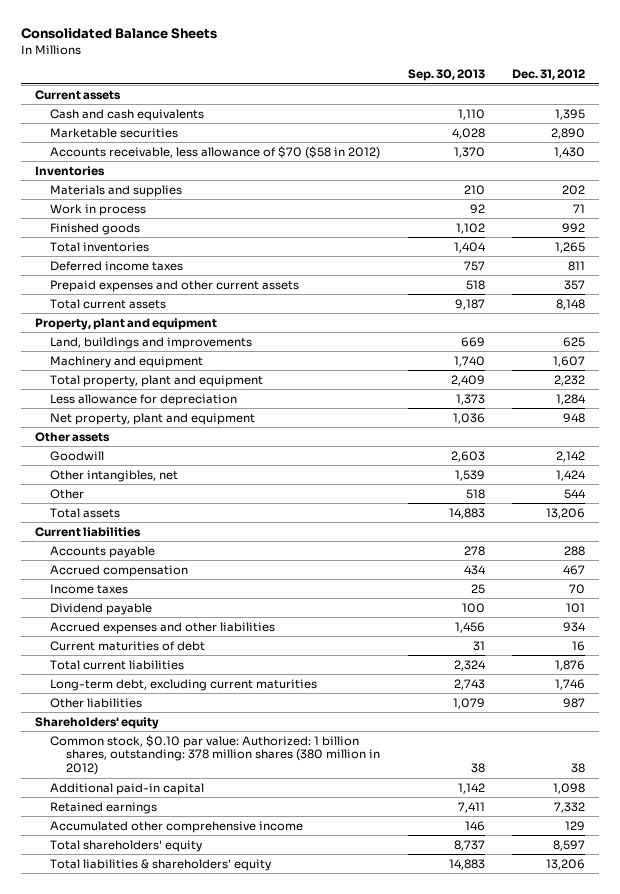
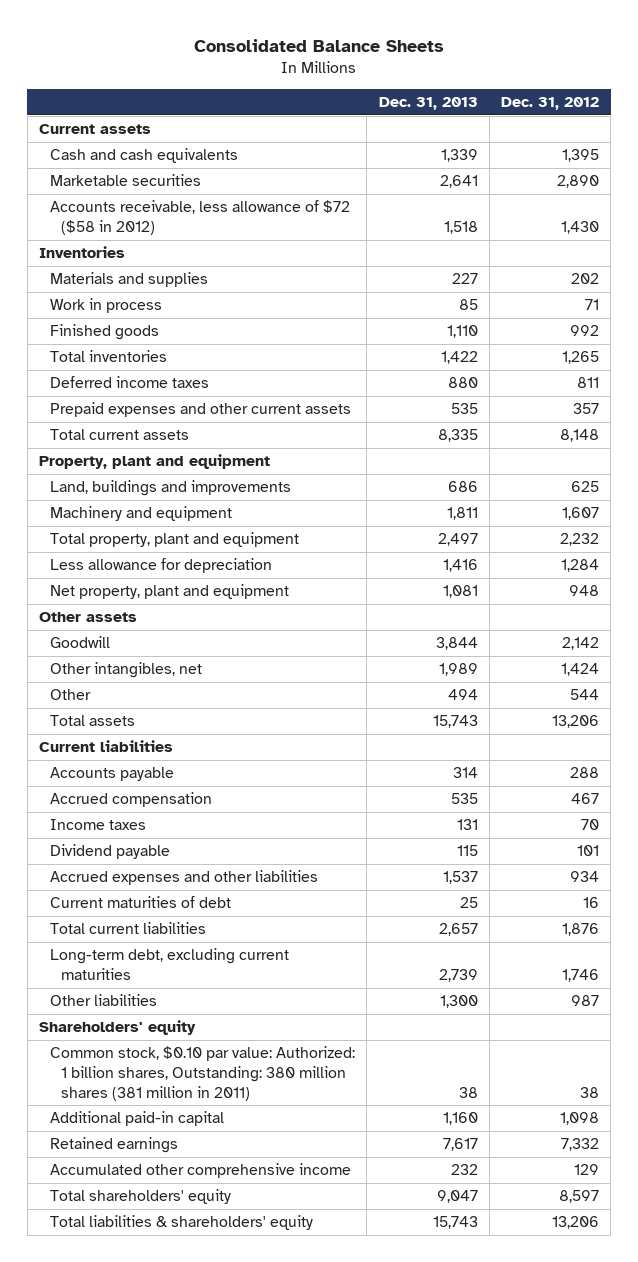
- | Sep. 30, 2013 | Dec. 31, 2012
+ | Dec. 31, 2013 | Dec. 31, 2012
- Accounts receivable, less allowance of $70 ($58 in 2012) | 1,370 | 1,430
+ Accounts receivable, less allowance of $72 ($58 in 2012) | 1,518 | 1,430
- Common stock, $0.10 par value: Authorized: 1 billion shares, outstanding: 378 million shares (380 million in 2012) | 38 | 38
+ Common stock, $0.10 par value: Authorized: 1 billion shares, Outstanding: 380 million shares (381 million in 2011) | 38 | 38

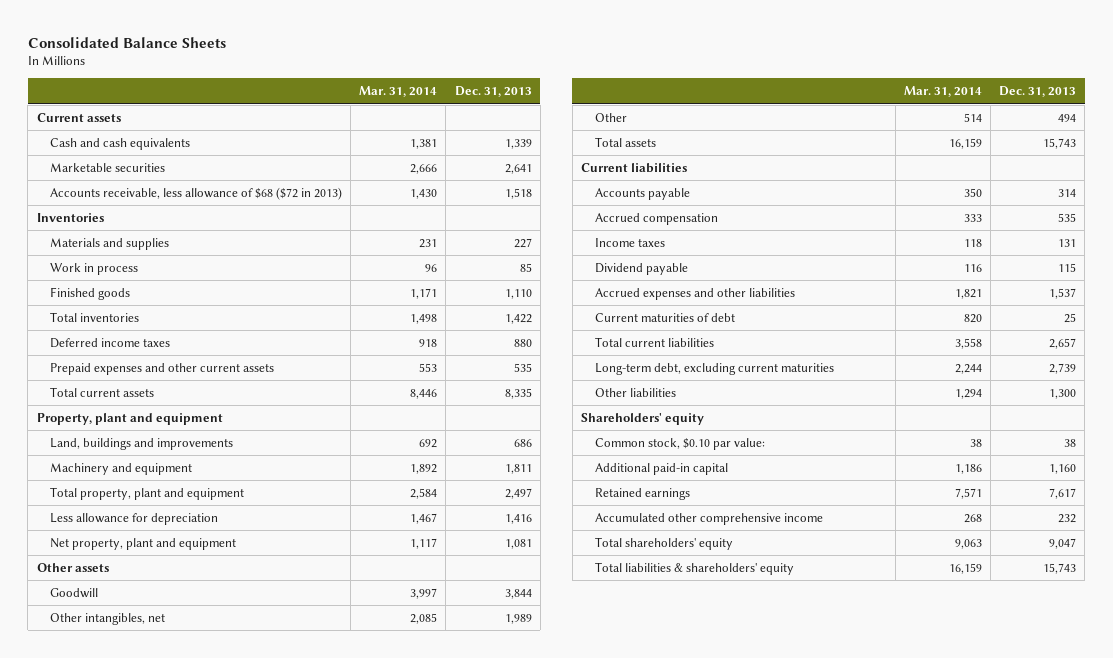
- | Dec. 31, 2013 | Dec. 31, 2012
+ | Mar. 31, 2014 | Dec. 31, 2013
- Accounts receivable, less allowance of $72 ($58 in 2012) | 1,518 | 1,430
+ Accounts receivable, less allowance of $68 ($72 in 2013) | 1,430 | 1,518
- Common stock, $0.10 par value: Authorized: 1 billion shares, Outstanding: 380 million shares (381 million in 2011) | 38 | 38
+ Common stock, $0.10 par value: | 38 | 38

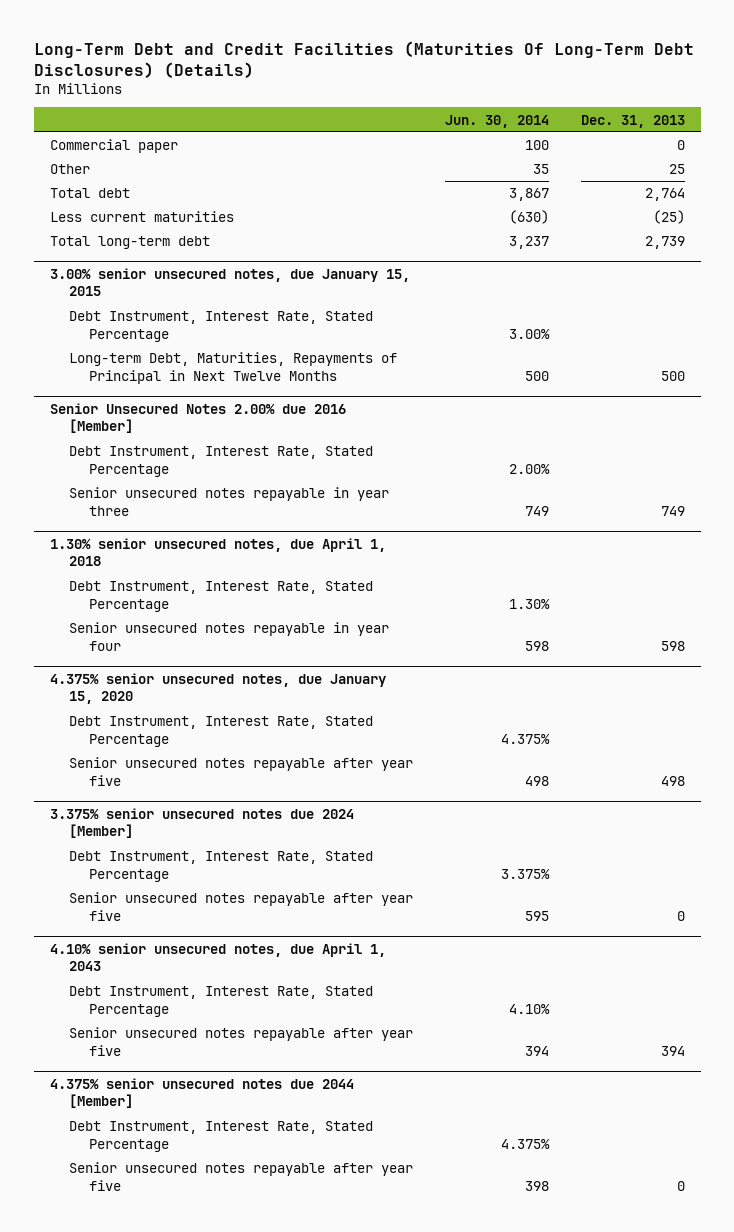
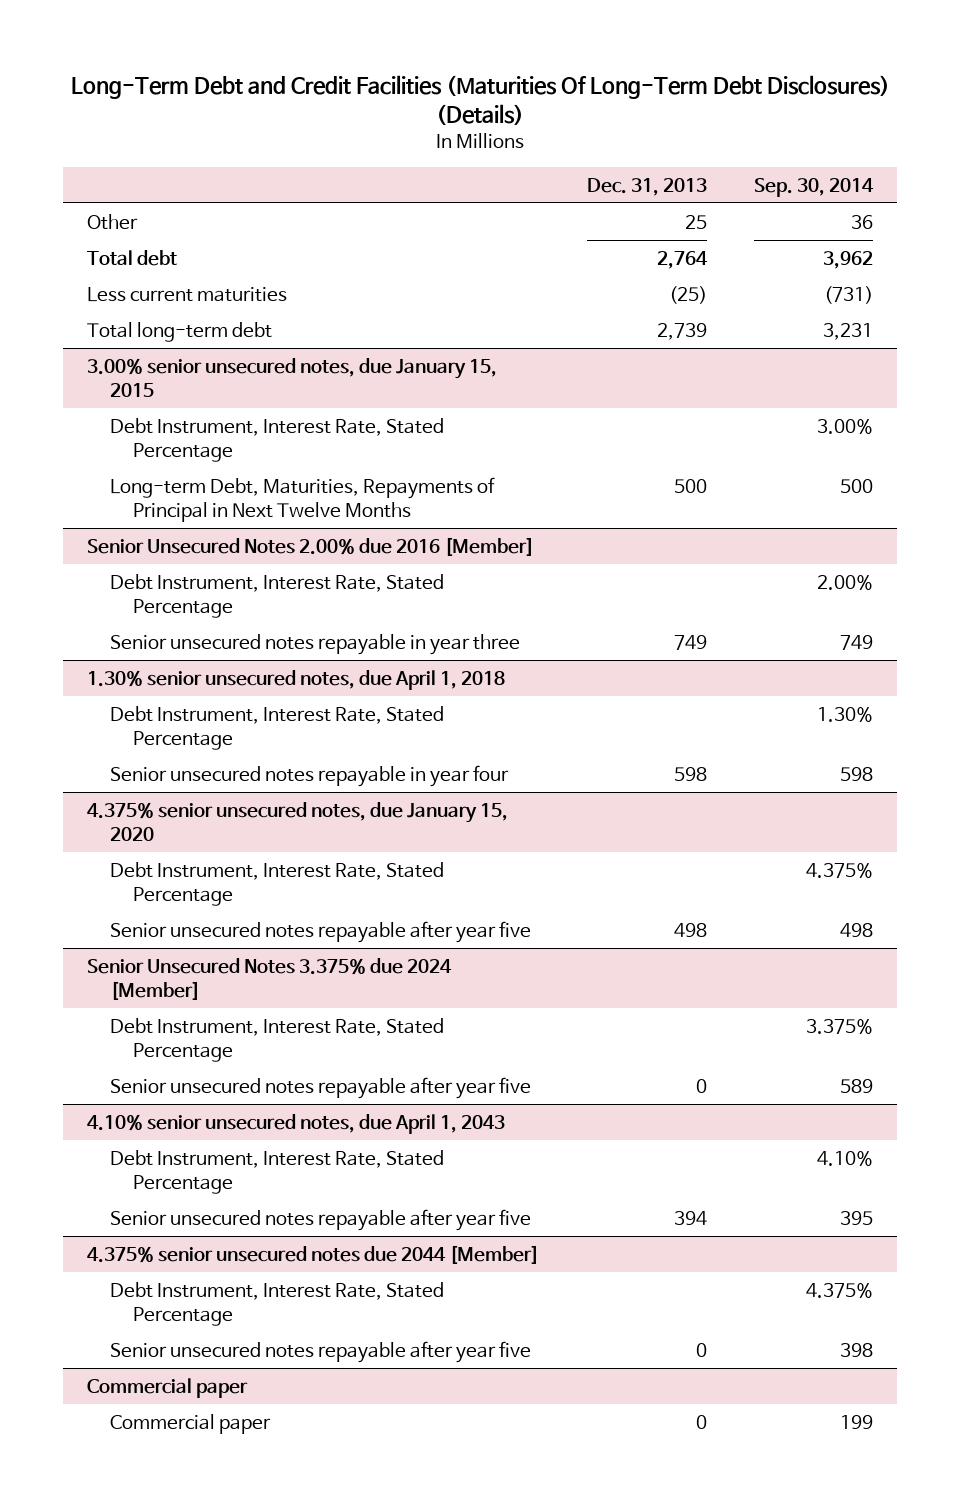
- | Jun. 30, 2014 | Dec. 31, 2013
+ | Dec. 31, 2013 | Sep. 30, 2014
- Commercial paper | 100 | 0
- 3.375% senior unsecured notes due 2024 [Member]
+ Senior Unsecured Notes 3.375% due 2024 [Member]
+ Commercial paper
+ Commercial paper | 0 | 199

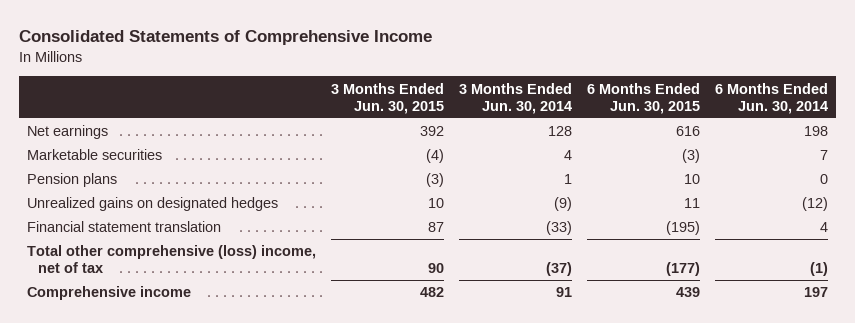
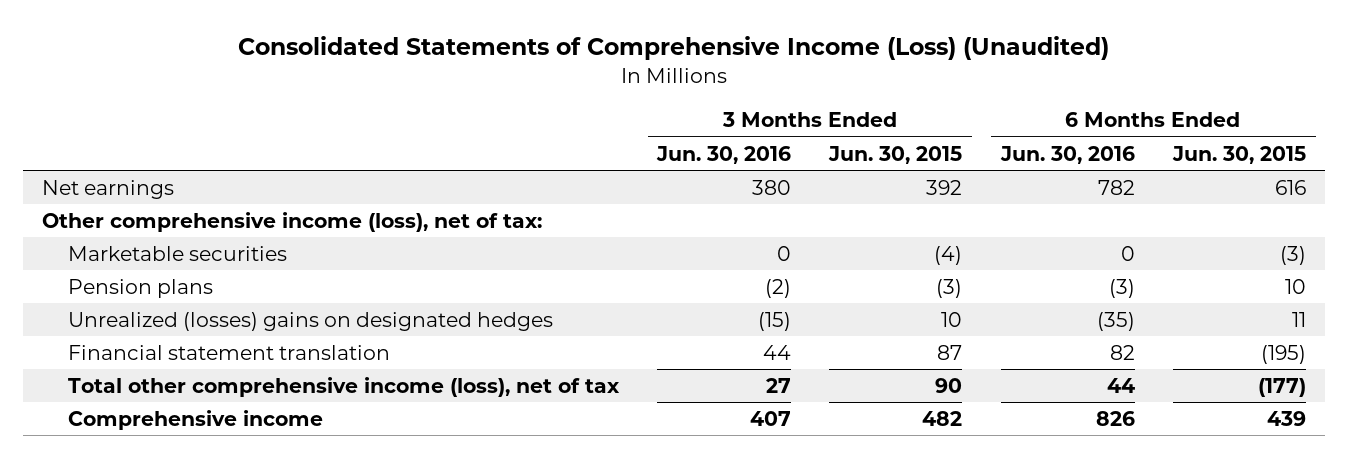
- Consolidated Statements of Comprehensive Income
+ Consolidated Statements of Comprehensive Income (Loss) (Unaudited)
- | 3 Months Ended Jun. 30, 2015 | 3 Months Ended Jun. 30, 2014 | 6 Months Ended Jun. 30, 2015 | 6 Months Ended Jun. 30, 2014
+ | 3 Months Ended Jun. 30, 2016 | 3 Months Ended Jun. 30, 2015 | 6 Months Ended Jun. 30, 2016 | 6 Months Ended Jun. 30, 2015
+ Other comprehensive income (loss), net of tax:
- Unrealized gains on designated hedges | 10 | (9) | 11 | (12)
+ Unrealized (losses) gains on designated hedges | (15) | 10 | (35) | 11
- Total other comprehensive (loss) income, net of tax | 90 | (37) | (177) | (1)
+ Total other comprehensive income (loss), net of tax | 27 | 90 | 44 | (177)

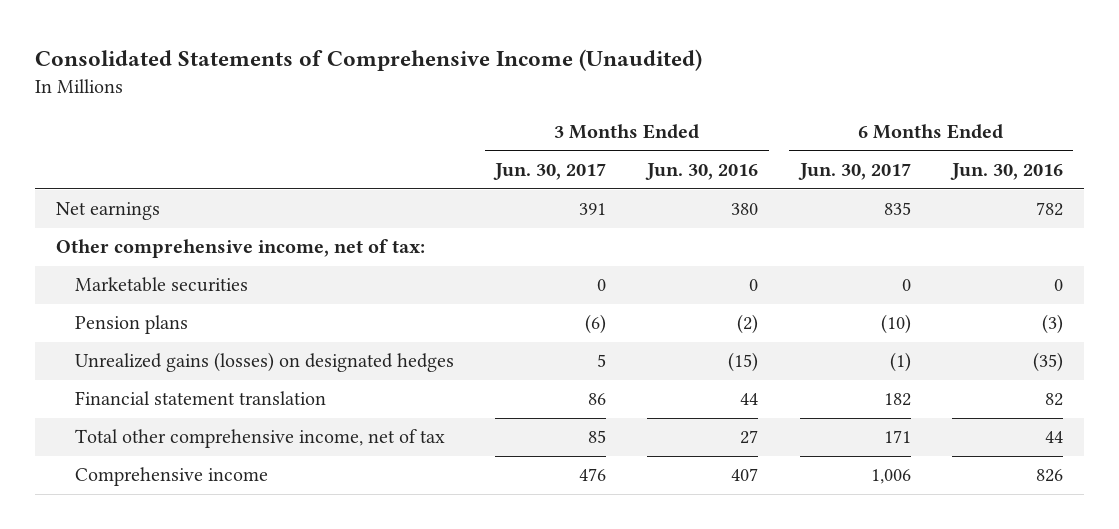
- Consolidated Statements of Comprehensive Income (Loss) (Unaudited)
+ Consolidated Statements of Comprehensive Income (Unaudited)
- | 3 Months Ended Jun. 30, 2016 | 3 Months Ended Jun. 30, 2015 | 6 Months Ended Jun. 30, 2016 | 6 Months Ended Jun. 30, 2015
+ | 3 Months Ended Jun. 30, 2017 | 3 Months Ended Jun. 30, 2016 | 6 Months Ended Jun. 30, 2017 | 6 Months Ended Jun. 30, 2016
- Other comprehensive income (loss), net of tax:
+ Other comprehensive income, net of tax:
- Unrealized (losses) gains on designated hedges | (15) | 10 | (35) | 11
+ Unrealized gains (losses) on designated hedges | 5 | (15) | (1) | (35)
- Total other comprehensive income (loss), net of tax | 27 | 90 | 44 | (177)
+ Total other comprehensive income, net of tax | 85 | 27 | 171 | 44

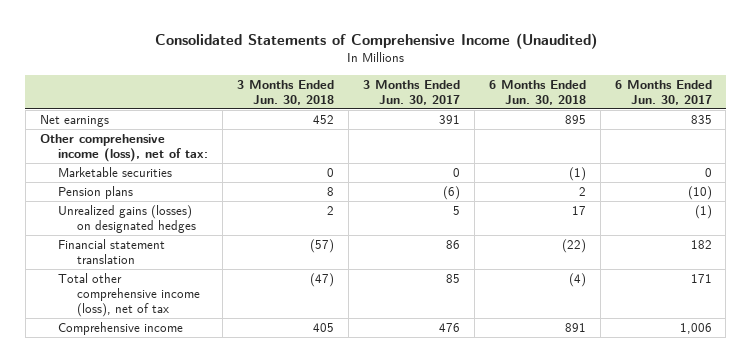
- | 3 Months Ended Jun. 30, 2017 | 3 Months Ended Jun. 30, 2016 | 6 Months Ended Jun. 30, 2017 | 6 Months Ended Jun. 30, 2016
+ | 3 Months Ended Jun. 30, 2018 | 3 Months Ended Jun. 30, 2017 | 6 Months Ended Jun. 30, 2018 | 6 Months Ended Jun. 30, 2017
- Other comprehensive income, net of tax:
+ Other comprehensive income (loss), net of tax:
- Total other comprehensive income, net of tax | 85 | 27 | 171 | 44
+ Total other comprehensive income (loss), net of tax | (47) | 85 | (4) | 171

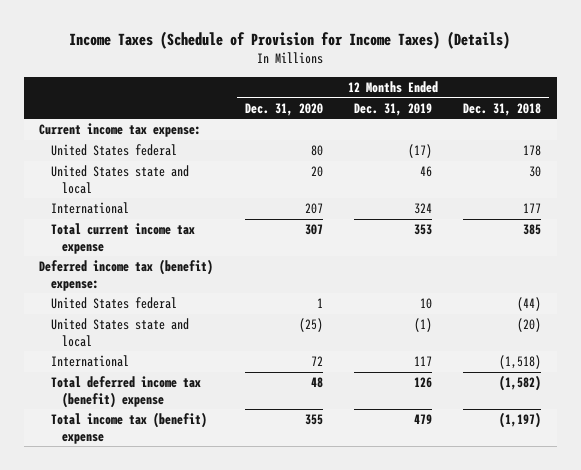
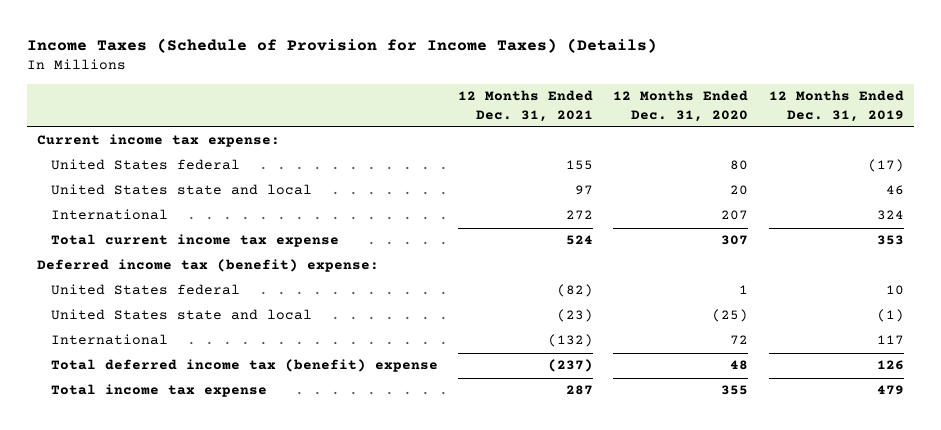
- | 12 Months Ended Dec. 31, 2020 | 12 Months Ended Dec. 31, 2019 | 12 Months Ended Dec. 31, 2018
+ | 12 Months Ended Dec. 31, 2021 | 12 Months Ended Dec. 31, 2020 | 12 Months Ended Dec. 31, 2019
- Total income tax (benefit) expense | 355 | 479 | (1,197)
+ Total income tax expense | 287 | 355 | 479

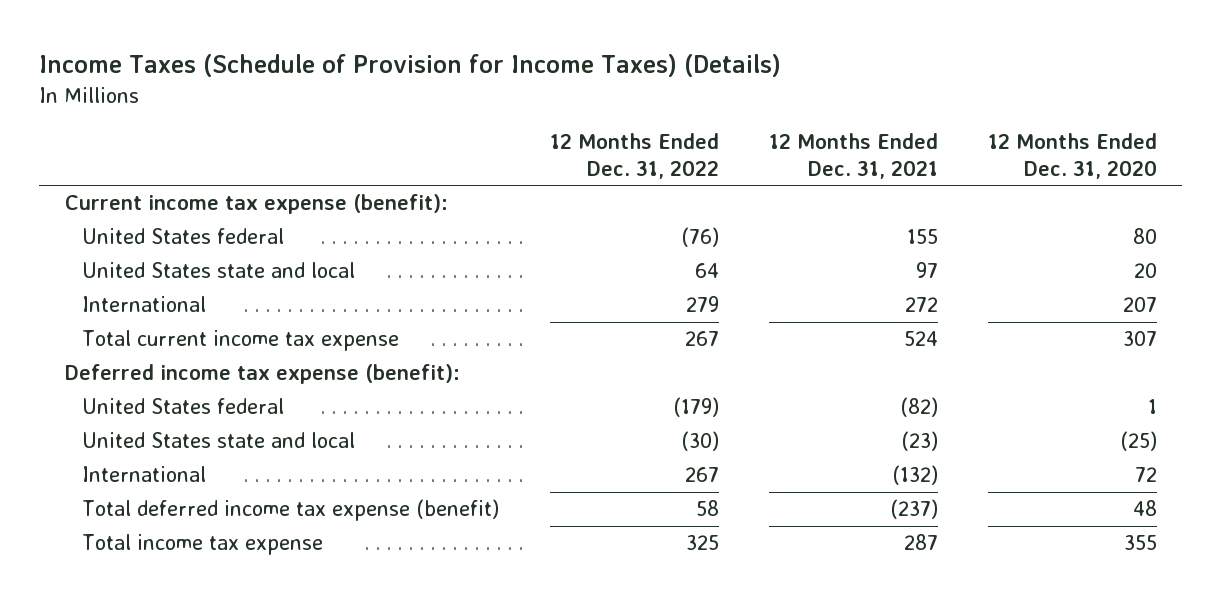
- | 12 Months Ended Dec. 31, 2021 | 12 Months Ended Dec. 31, 2020 | 12 Months Ended Dec. 31, 2019
+ | 12 Months Ended Dec. 31, 2022 | 12 Months Ended Dec. 31, 2021 | 12 Months Ended Dec. 31, 2020
- Current income tax expense:
+ Current income tax expense (benefit):
- Deferred income tax (benefit) expense:
+ Deferred income tax expense (benefit):
- Total deferred income tax (benefit) expense | (237) | 48 | 126
+ Total deferred income tax expense (benefit) | 58 | (237) | 48

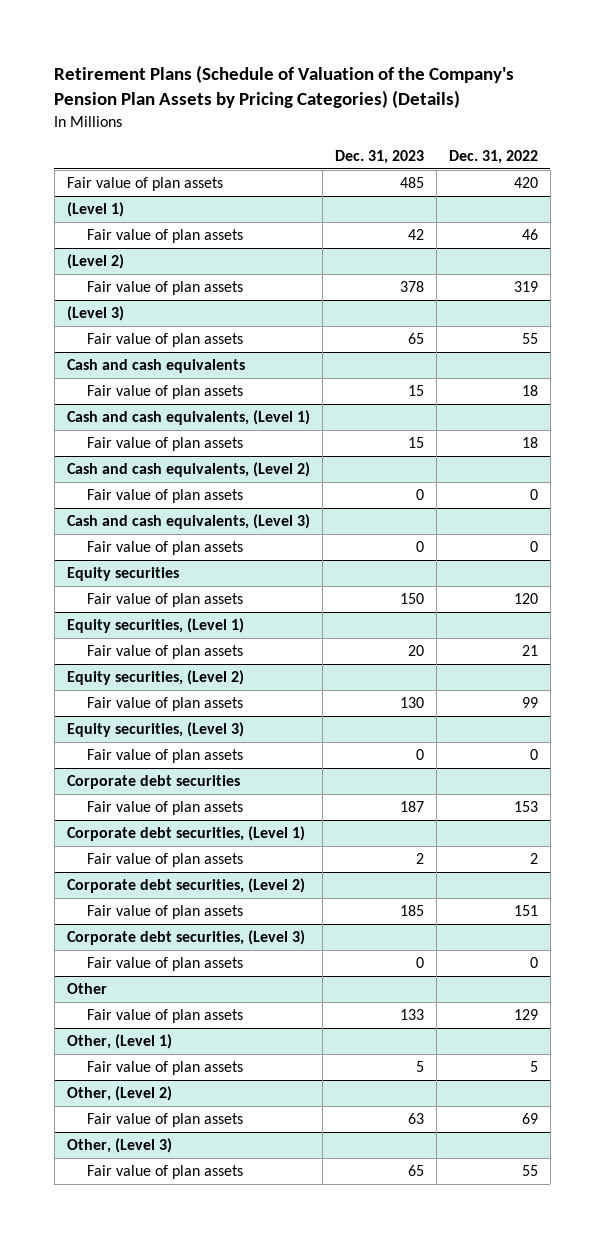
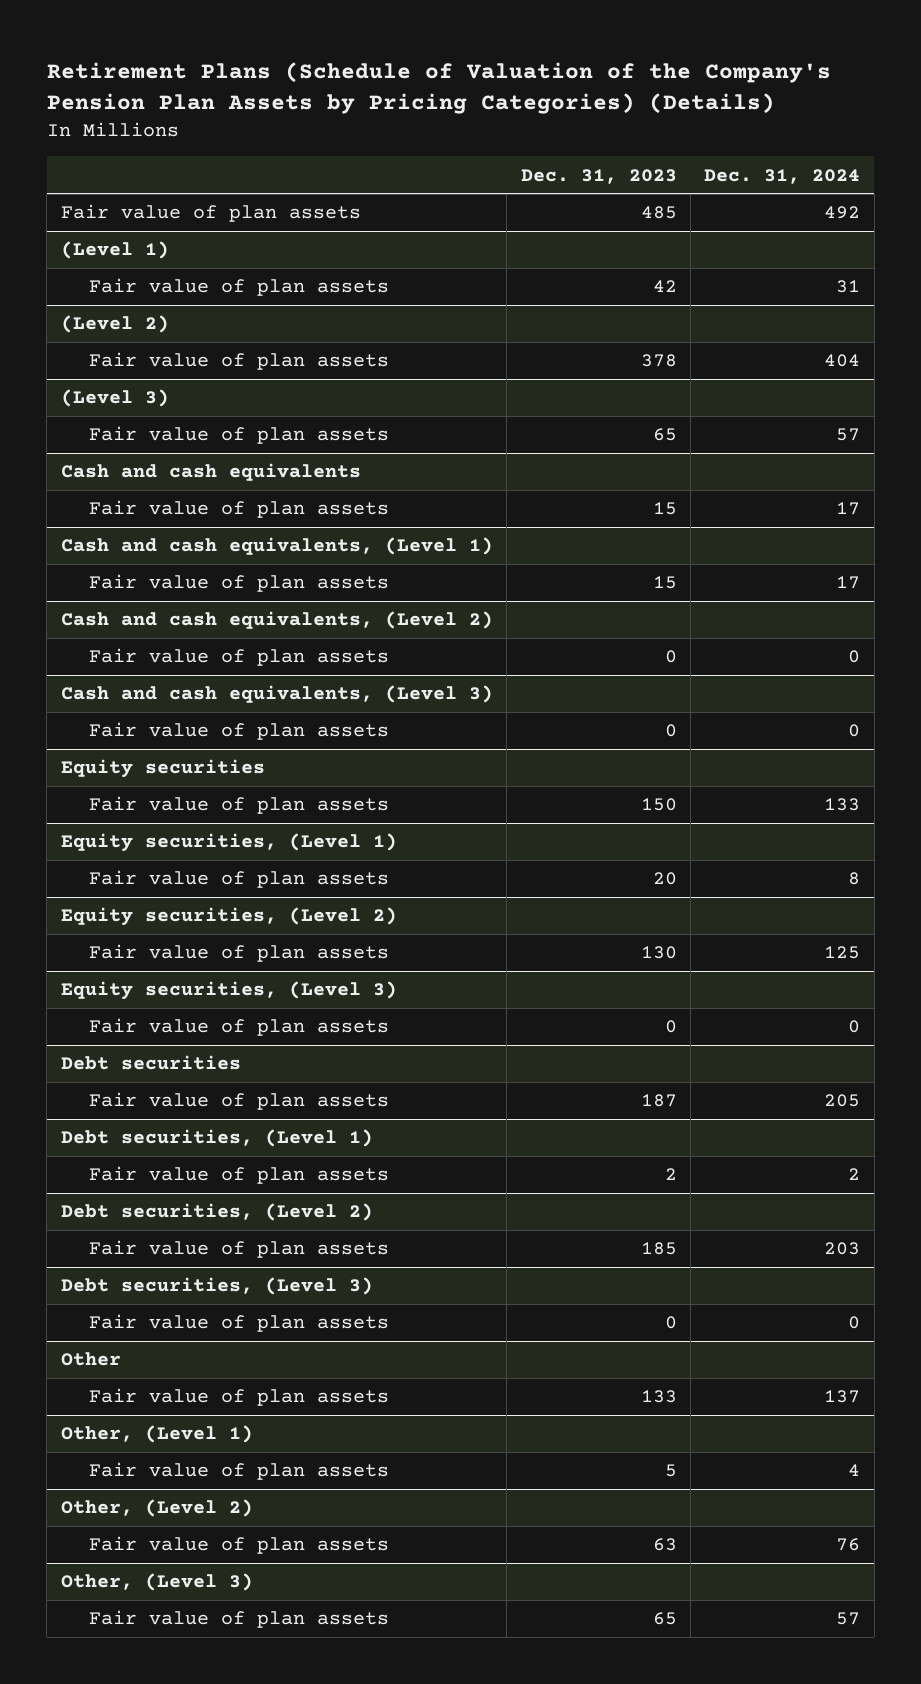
- | Dec. 31, 2023 | Dec. 31, 2022
+ | Dec. 31, 2023 | Dec. 31, 2024
- Corporate debt securities
+ Debt securities
- Corporate debt securities, (Level 1)
+ Debt securities, (Level 1)
- Corporate debt securities, (Level 2)
+ Debt securities, (Level 2)
- Corporate debt securities, (Level 3)
+ Debt securities, (Level 3)

